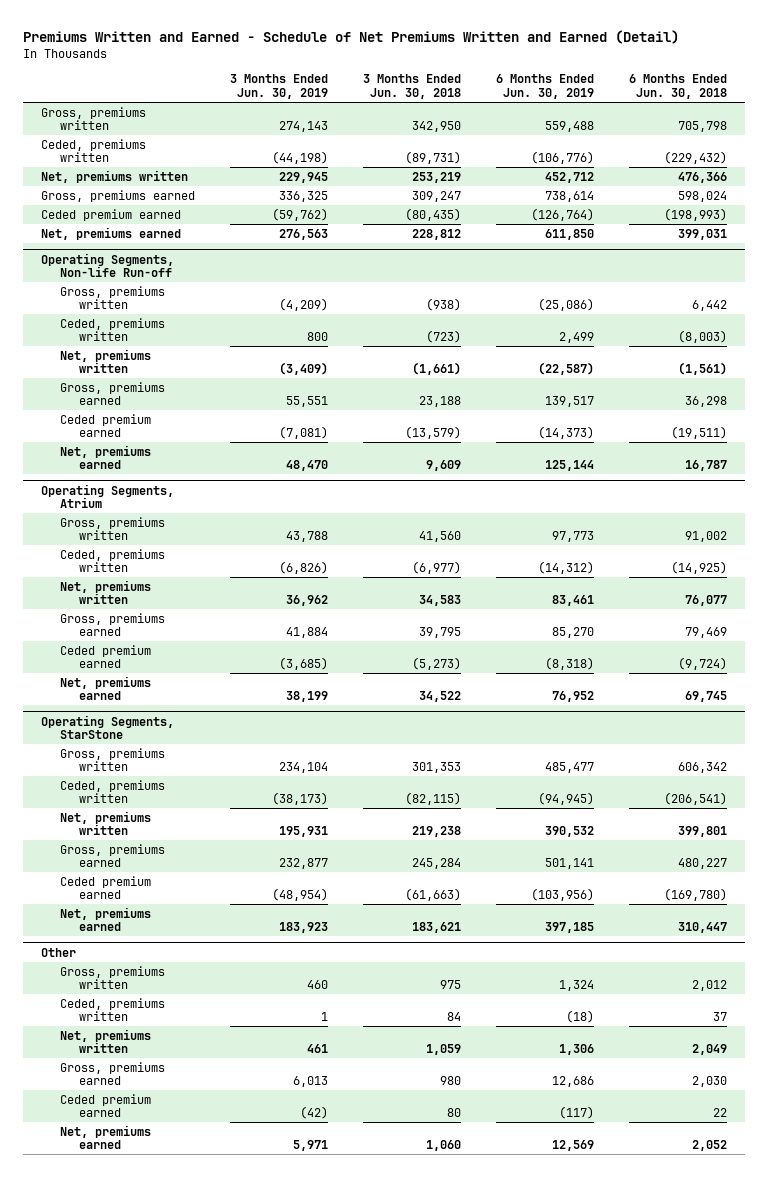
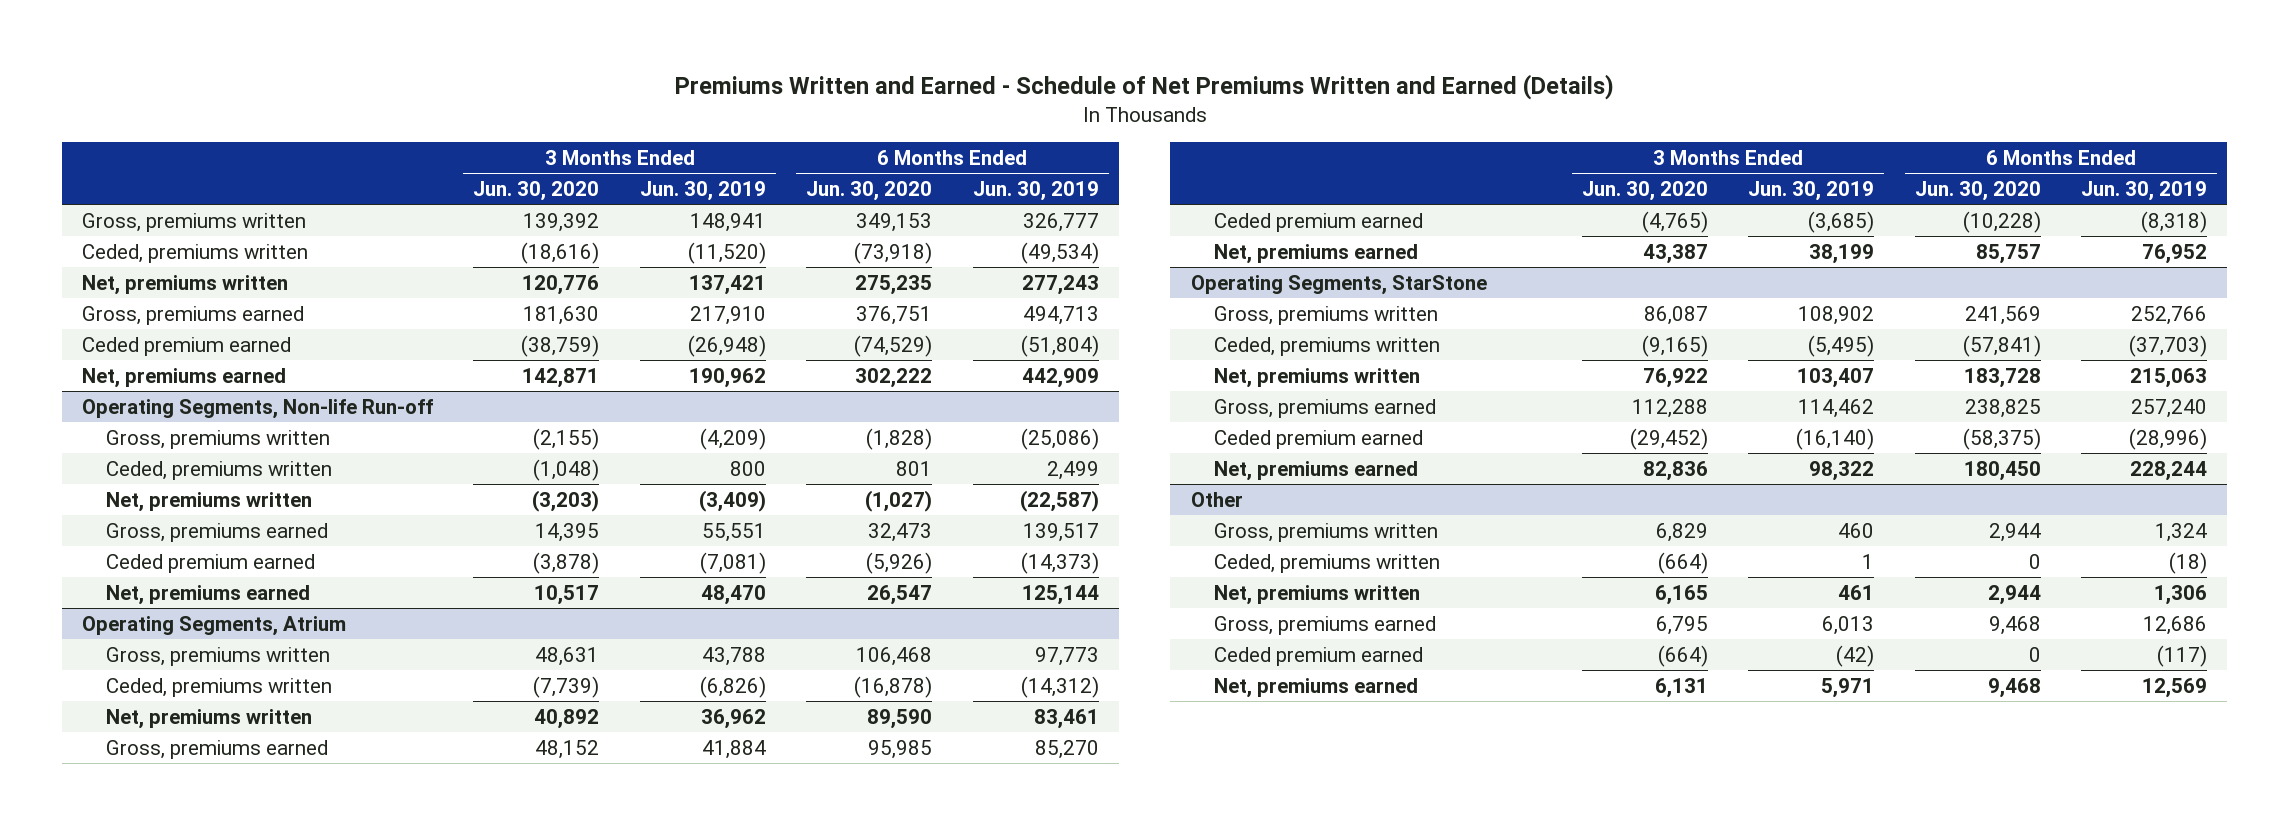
- Premiums Written and Earned - Schedule of Net Premiums Written and Earned (Detail)
+ Premiums Written and Earned - Schedule of Net Premiums Written and Earned (Details)
- | 3 Months Ended Jun. 30, 2019 | 3 Months Ended Jun. 30, 2018 | 6 Months Ended Jun. 30, 2019 | 6 Months Ended Jun. 30, 2018
+ | 3 Months Ended Jun. 30, 2020 | 3 Months Ended Jun. 30, 2019 | 6 Months Ended Jun. 30, 2020 | 6 Months Ended Jun. 30, 2019
- Gross, premiums written | 274,143 | 342,950 | 559,488 | 705,798
- Ceded, premiums written | (44,198) | (89,731) | (106,776) | (229,432)
- Net, premiums written | 229,945 | 253,219 | 452,712 | 476,366
- Gross, premiums earned | 336,325 | 309,247 | 738,614 | 598,024
- Ceded premium earned | (59,762) | (80,435) | (126,764) | (198,993)
- Net, premiums earned | 276,563 | 228,812 | 611,850 | 399,031
+ Gross, premiums written | 139,392 | 148,941 | 349,153 | 326,777
+ Ceded, premiums written | (18,616) | (11,520) | (73,918) | (49,534)
+ Net, premiums written | 120,776 | 137,421 | 275,235 | 277,243
+ Gross, premiums earned | 181,630 | 217,910 | 376,751 | 494,713
+ Ceded premium earned | (38,759) | (26,948) | (74,529) | (51,804)
+ Net, premiums earned | 142,871 | 190,962 | 302,222 | 442,909
@ Operating Segments, StarStone
- Gross, premiums written | 234,104 | 301,353 | 485,477 | 606,342
- Ceded, premiums written | (38,173) | (82,115) | (94,945) | (206,541)
- Net, premiums written | 195,931 | 219,238 | 390,532 | 399,801
- Gross, premiums earned | 232,877 | 245,284 | 501,141 | 480,227
- Ceded premium earned | (48,954) | (61,663) | (103,956) | (169,780)
- Net, premiums earned | 183,923 | 183,621 | 397,185 | 310,447
+ Gross, premiums written | 86,087 | 108,902 | 241,569 | 252,766
+ Ceded, premiums written | (9,165) | (5,495) | (57,841) | (37,703)
+ Net, premiums written | 76,922 | 103,407 | 183,728 | 215,063
+ Gross, premiums earned | 112,288 | 114,462 | 238,825 | 257,240
+ Ceded premium earned | (29,452) | (16,140) | (58,375) | (28,996)
+ Net, premiums earned | 82,836 | 98,322 | 180,450 | 228,244

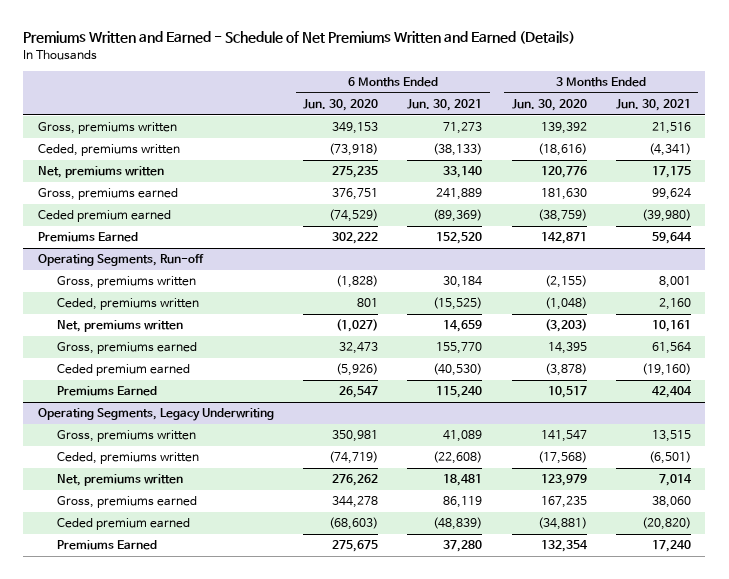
- | 3 Months Ended Jun. 30, 2020 | 3 Months Ended Jun. 30, 2019 | 6 Months Ended Jun. 30, 2020 | 6 Months Ended Jun. 30, 2019
+ | 6 Months Ended Jun. 30, 2020 | 6 Months Ended Jun. 30, 2021 | 3 Months Ended Jun. 30, 2020 | 3 Months Ended Jun. 30, 2021
- Net, premiums earned | 142,871 | 190,962 | 302,222 | 442,909
- Operating Segments, Non-life Run-off
+ Premiums Earned | 302,222 | 152,520 | 142,871 | 59,644
+ Operating Segments, Run-off
- Net, premiums earned | 10,517 | 48,470 | 26,547 | 125,144
- Operating Segments, Atrium
- Gross, premiums written | 48,631 | 43,788 | 106,468 | 97,773
- Ceded, premiums written | (7,739) | (6,826) | (16,878) | (14,312)
- Net, premiums written | 40,892 | 36,962 | 89,590 | 83,461
- Gross, premiums earned | 48,152 | 41,884 | 95,985 | 85,270
- Ceded premium earned | (4,765) | (3,685) | (10,228) | (8,318)
- Net, premiums earned | 43,387 | 38,199 | 85,757 | 76,952
- Operating Segments, StarStone
- Gross, premiums written | 86,087 | 108,902 | 241,569 | 252,766
- Ceded, premiums written | (9,165) | (5,495) | (57,841) | (37,703)
- Net, premiums written | 76,922 | 103,407 | 183,728 | 215,063
- Gross, premiums earned | 112,288 | 114,462 | 238,825 | 257,240
- Ceded premium earned | (29,452) | (16,140) | (58,375) | (28,996)
- Net, premiums earned | 82,836 | 98,322 | 180,450 | 228,244
- Other
- Gross, premiums written | 6,829 | 460 | 2,944 | 1,324
- Ceded, premiums written | (664) | 1 | 0 | (18)
- Net, premiums written | 6,165 | 461 | 2,944 | 1,306
- Gross, premiums earned | 6,795 | 6,013 | 9,468 | 12,686
- Ceded premium earned | (664) | (42) | 0 | (117)
- Net, premiums earned | 6,131 | 5,971 | 9,468 | 12,569
+ Premiums Earned | 26,547 | 115,240 | 10,517 | 42,404
+ Operating Segments, Legacy Underwriting
+ Gross, premiums written | 350,981 | 41,089 | 141,547 | 13,515
+ Ceded, premiums written | (74,719) | (22,608) | (17,568) | (6,501)
+ Net, premiums written | 276,262 | 18,481 | 123,979 | 7,014
+ Gross, premiums earned | 344,278 | 86,119 | 167,235 | 38,060
+ Ceded premium earned | (68,603) | (48,839) | (34,881) | (20,820)
+ Premiums Earned | 275,675 | 37,280 | 132,354 | 17,240

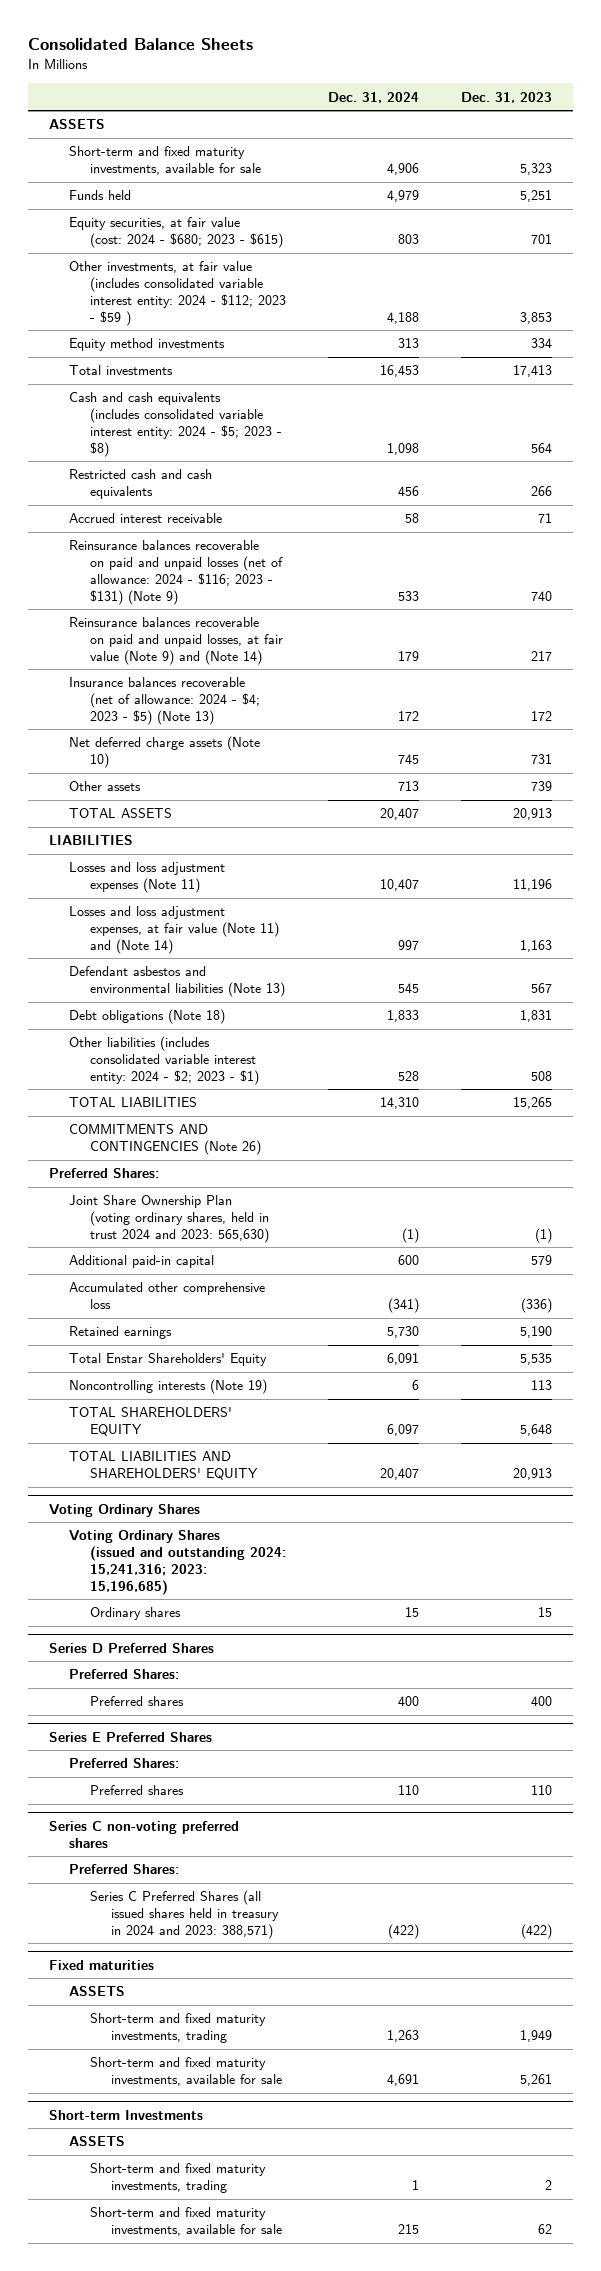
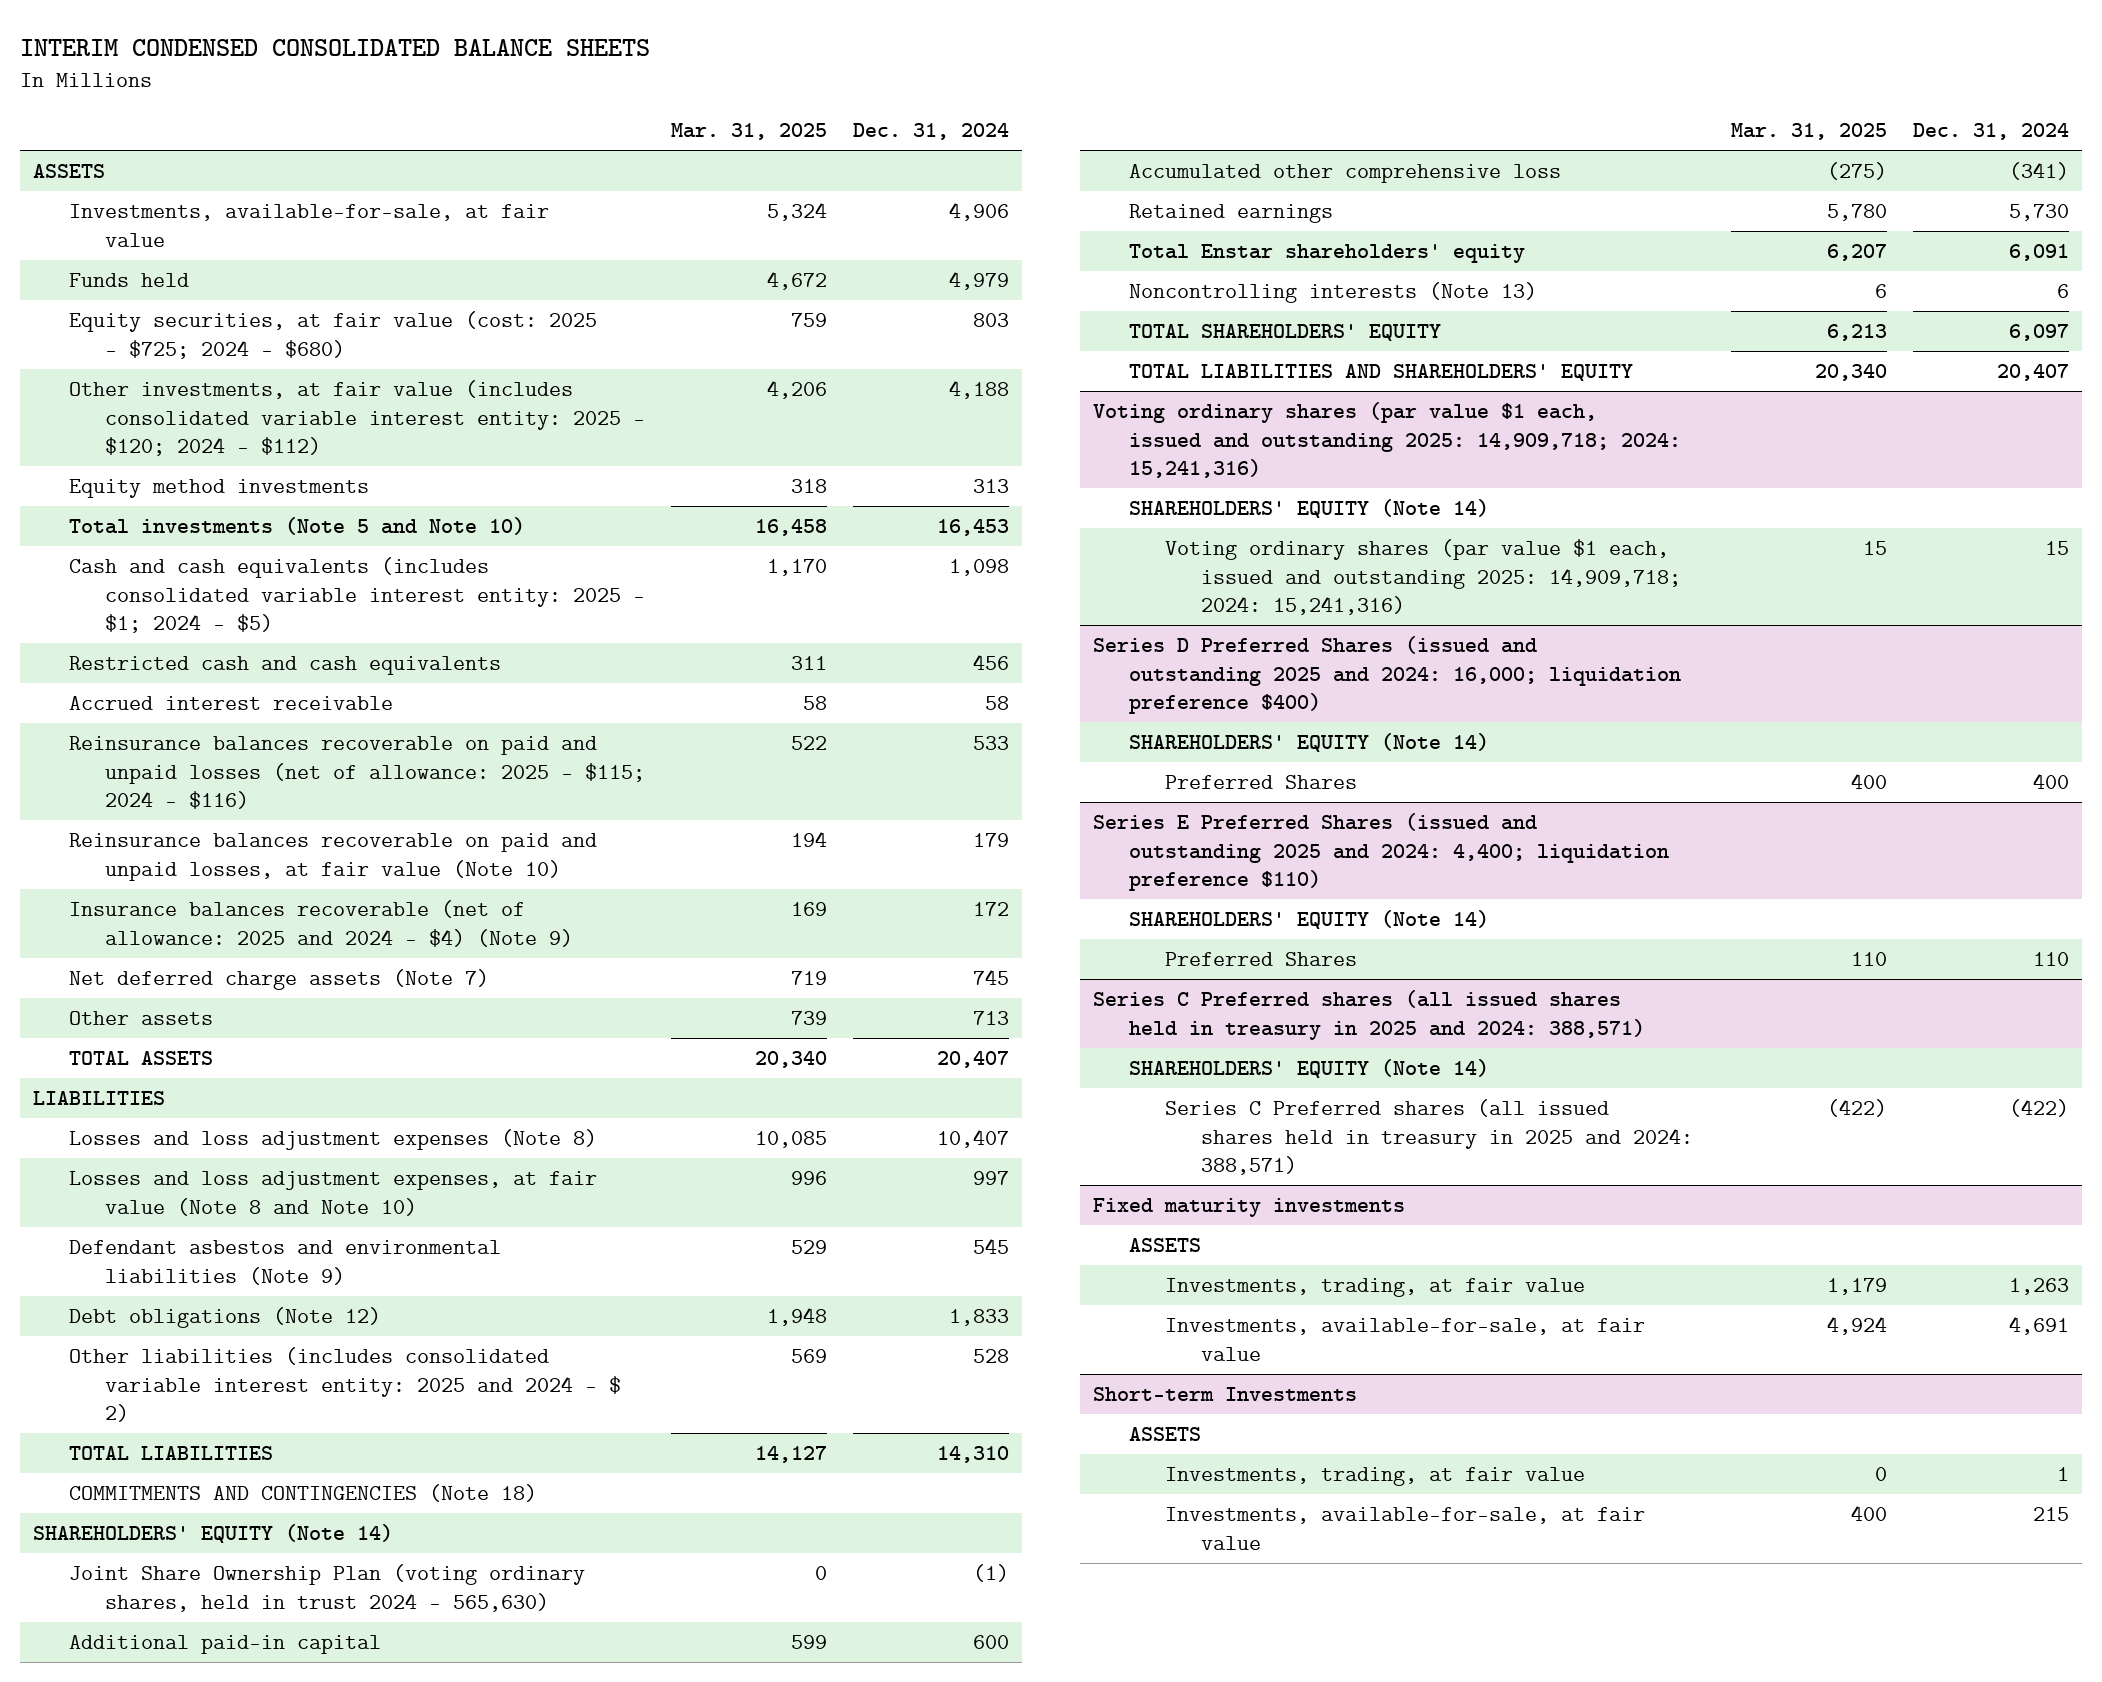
- Consolidated Balance Sheets
+ INTERIM CONDENSED CONSOLIDATED BALANCE SHEETS
- | Dec. 31, 2024 | Dec. 31, 2023
+ | Mar. 31, 2025 | Dec. 31, 2024
- Short-term and fixed maturity investments, available for sale | 4,906 | 5,323
+ Investments, available-for-sale, at fair value | 5,324 | 4,906
- Equity securities, at fair value (cost: 2024 - $680; 2023 - $615) | 803 | 701
- Other investments, at fair value (includes consolidated variable interest entity: 2024 - $112; 2023 - $59 ) | 4,188 | 3,853
+ Equity securities, at fair value (cost: 2025 - $725; 2024 - $680) | 759 | 803
+ Other investments, at fair value (includes consolidated variable interest entity: 2025 - $120; 2024 - $112) | 4,206 | 4,188
- Total investments | 16,453 | 17,413
- Cash and cash equivalents (includes consolidated variable interest entity: 2024 - $5; 2023 - $8) | 1,098 | 564
+ Total investments (Note 5 and Note 10) | 16,458 | 16,453
+ Cash and cash equivalents (includes consolidated variable interest entity: 2025 - $1; 2024 - $5) | 1,170 | 1,098
- Reinsurance balances recoverable on paid and unpaid losses (net of allowance: 2024 - $116; 2023 - $131) (Note 9) | 533 | 740
- Reinsurance balances recoverable on paid and unpaid losses, at fair value (Note 9) and (Note 14) | 179 | 217
- Insurance balances recoverable (net of allowance: 2024 - $4; 2023 - $5) (Note 13) | 172 | 172
- Net deferred charge assets (Note 10) | 745 | 731
+ Reinsurance balances recoverable on paid and unpaid losses (net of allowance: 2025 - $115; 2024 - $116) | 522 | 533
+ Reinsurance balances recoverable on paid and unpaid losses, at fair value (Note 10) | 194 | 179
+ Insurance balances recoverable (net of allowance: 2025 and 2024 - $4) (Note 9) | 169 | 172
+ Net deferred charge assets (Note 7) | 719 | 745
- Losses and loss adjustment expenses (Note 11) | 10,407 | 11,196
- Losses and loss adjustment expenses, at fair value (Note 11) and (Note 14) | 997 | 1,163
- Defendant asbestos and environmental liabilities (Note 13) | 545 | 567
- Debt obligations (Note 18) | 1,833 | 1,831
- Other liabilities (includes consolidated variable interest entity: 2024 - $2; 2023 - $1) | 528 | 508
+ Losses and loss adjustment expenses (Note 8) | 10,085 | 10,407
+ Losses and loss adjustment expenses, at fair value (Note 8 and Note 10) | 996 | 997
+ Defendant asbestos and environmental liabilities (Note 9) | 529 | 545
+ Debt obligations (Note 12) | 1,948 | 1,833
+ Other liabilities (includes consolidated variable interest entity: 2025 and 2024 - $ 2) | 569 | 528
- COMMITMENTS AND CONTINGENCIES (Note 26)
- Preferred Shares:
- Joint Share Ownership Plan (voting ordinary shares, held in trust 2024 and 2023: 565,630) | (1) | (1)
+ COMMITMENTS AND CONTINGENCIES (Note 18)
+ SHAREHOLDERS' EQUITY (Note 14)
+ Joint Share Ownership Plan (voting ordinary shares, held in trust 2024 - 565,630) | 0 | (1)
- Total Enstar Shareholders' Equity | 6,091 | 5,535
- Noncontrolling interests (Note 19) | 6 | 113
+ Total Enstar shareholders' equity | 6,207 | 6,091
+ Noncontrolling interests (Note 13) | 6 | 6
- Voting Ordinary Shares
- Voting Ordinary Shares (issued and outstanding 2024: 15,241,316; 2023: 15,196,685)
- Ordinary shares | 15 | 15
- Series D Preferred Shares
- Preferred Shares:
- Preferred shares | 400 | 400
- Series E Preferred Shares
- Preferred Shares:
- Preferred shares | 110 | 110
- Series C non-voting preferred shares
- Preferred Shares:
- Series C Preferred Shares (all issued shares held in treasury in 2024 and 2023: 388,571) | (422) | (422)
- Fixed maturities
+ Voting ordinary shares (par value $1 each, issued and outstanding 2025: 14,909,718; 2024: 15,241,316)
+ SHAREHOLDERS' EQUITY (Note 14)
+ Voting ordinary shares (par value $1 each, issued and outstanding 2025: 14,909,718; 2024: 15,241,316) | 15 | 15
+ Series D Preferred Shares (issued and outstanding 2025 and 2024: 16,000; liquidation preference $400)
+ SHAREHOLDERS' EQUITY (Note 14)
+ Preferred Shares | 400 | 400
+ Series E Preferred Shares (issued and outstanding 2025 and 2024: 4,400; liquidation preference $110)
+ SHAREHOLDERS' EQUITY (Note 14)
+ Preferred Shares | 110 | 110
+ Series C Preferred shares (all issued shares held in treasury in 2025 and 2024: 388,571)
+ SHAREHOLDERS' EQUITY (Note 14)
+ Series C Preferred shares (all issued shares held in treasury in 2025 and 2024: 388,571) | (422) | (422)
+ Fixed maturity investments
- Short-term and fixed maturity investments, trading | 1,263 | 1,949
- Short-term and fixed maturity investments, available for sale | 4,691 | 5,261
+ Investments, trading, at fair value | 1,179 | 1,263
+ Investments, available-for-sale, at fair value | 4,924 | 4,691
@ Short-term Investments
- Short-term and fixed maturity investments, trading | 1 | 2
- Short-term and fixed maturity investments, available for sale | 215 | 62
+ Investments, trading, at fair value | 0 | 1
+ Investments, available-for-sale, at fair value | 400 | 215

